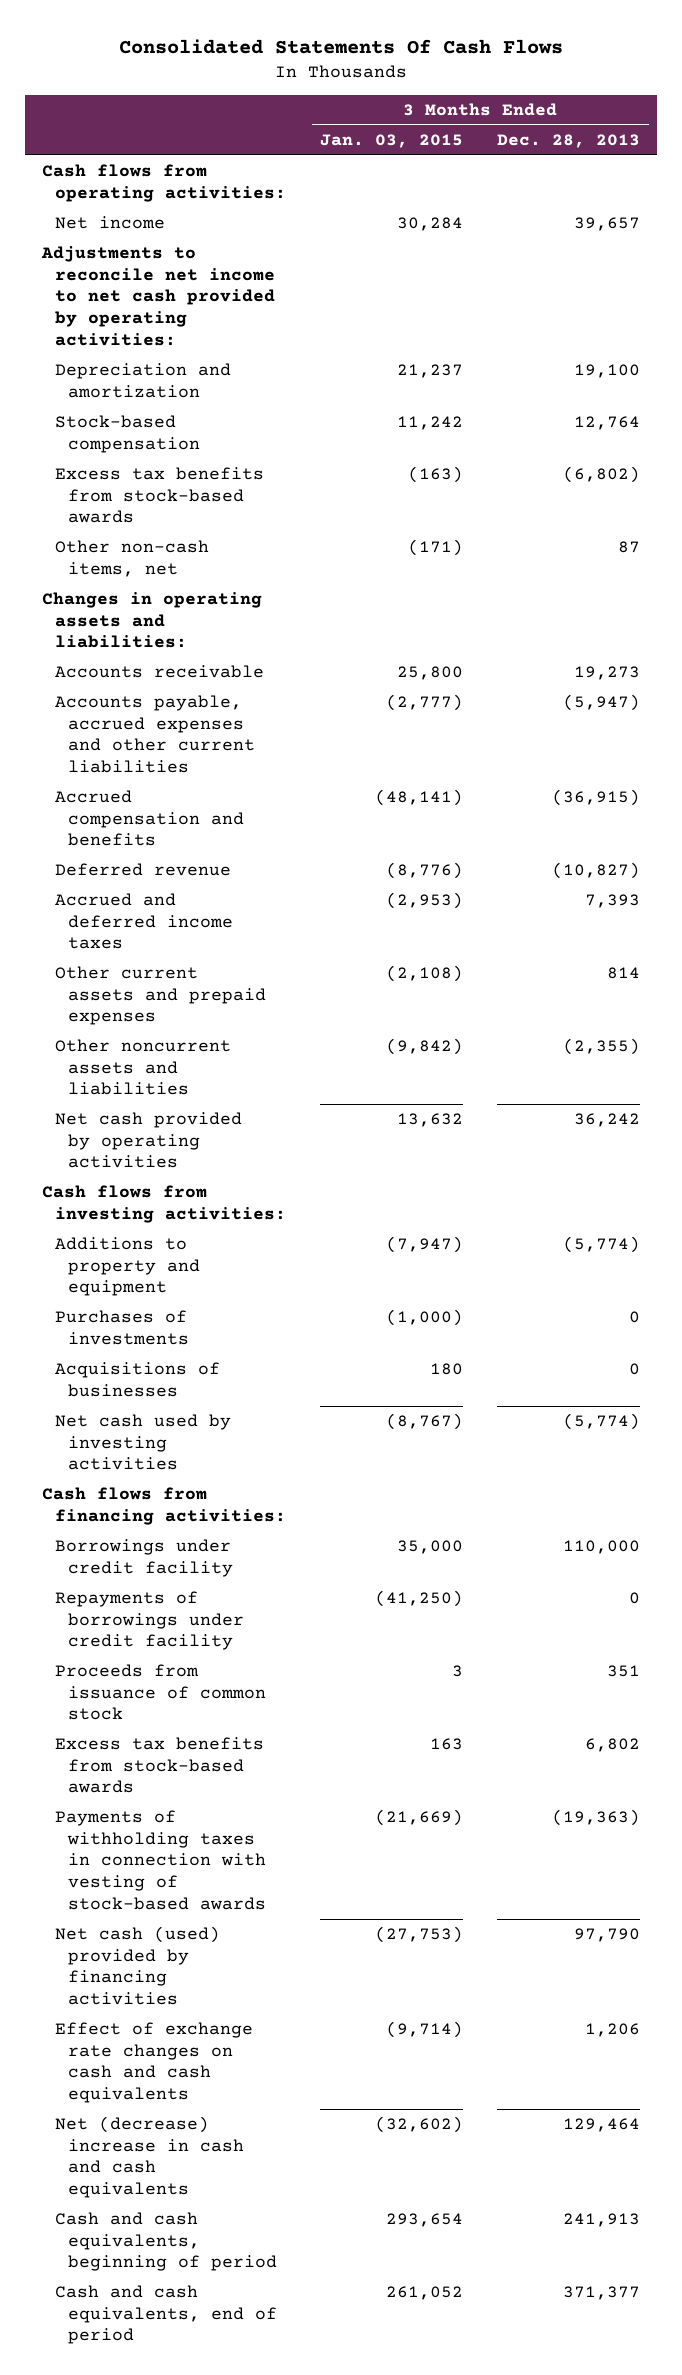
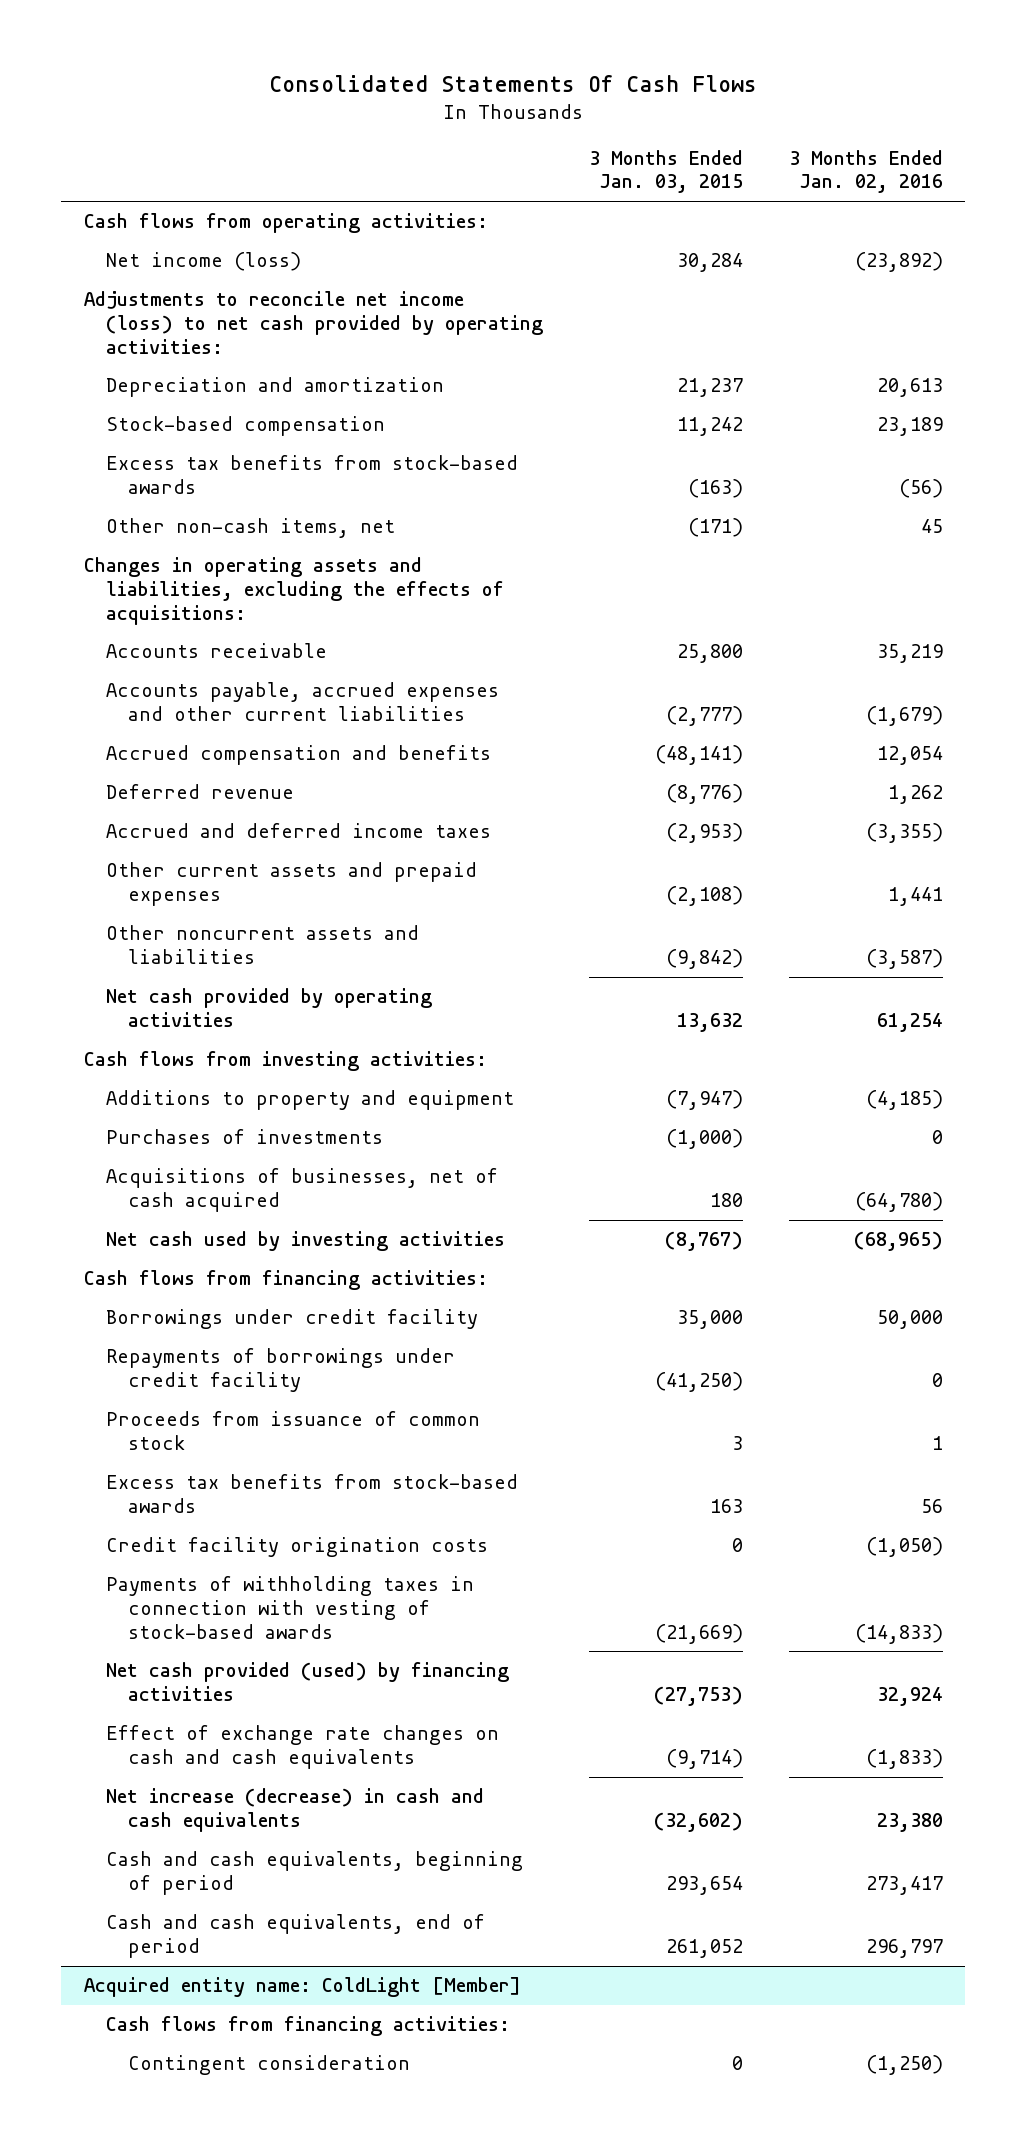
- | 3 Months Ended Jan. 03, 2015 | 3 Months Ended Dec. 28, 2013
+ | 3 Months Ended Jan. 03, 2015 | 3 Months Ended Jan. 02, 2016
- Net income | 30,284 | 39,657
- Adjustments to reconcile net income to net cash provided by operating activities:
+ Net income (loss) | 30,284 | (23,892)
+ Adjustments to reconcile net income (loss) to net cash provided by operating activities:
- Changes in operating assets and liabilities:
+ Changes in operating assets and liabilities, excluding the effects of acquisitions:
- Acquisitions of businesses | 180 | 0
+ Acquisitions of businesses, net of cash acquired | 180 | (64,780)
+ Credit facility origination costs | 0 | (1,050)
- Net cash (used) provided by financing activities | (27,753) | 97,790
+ Net cash provided (used) by financing activities | (27,753) | 32,924
- Net (decrease) increase in cash and cash equivalents | (32,602) | 129,464
+ Net increase (decrease) in cash and cash equivalents | (32,602) | 23,380
+ Acquired entity name: ColdLight [Member]
+ Cash flows from financing activities:
+ Contingent consideration | 0 | (1,250)

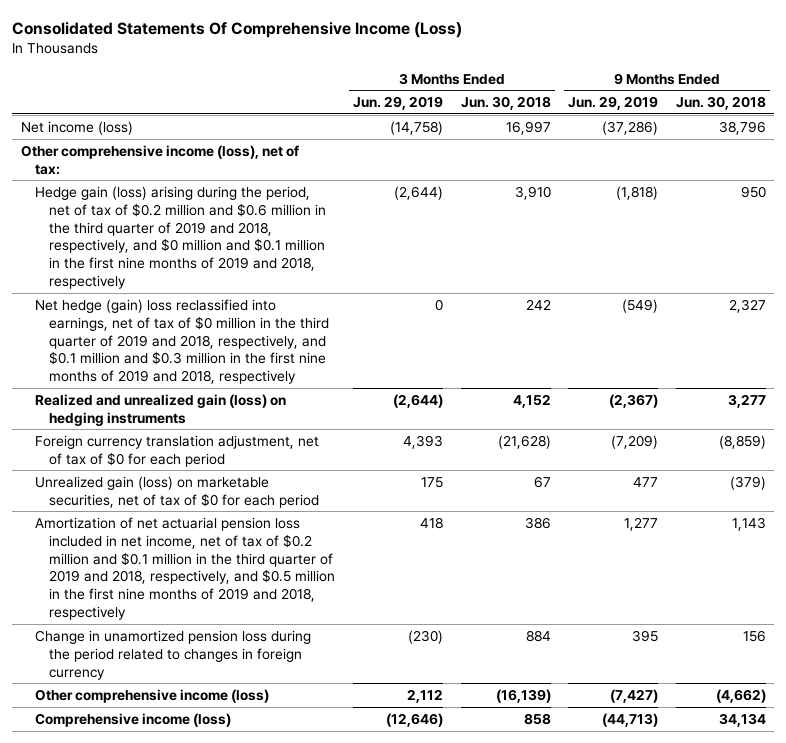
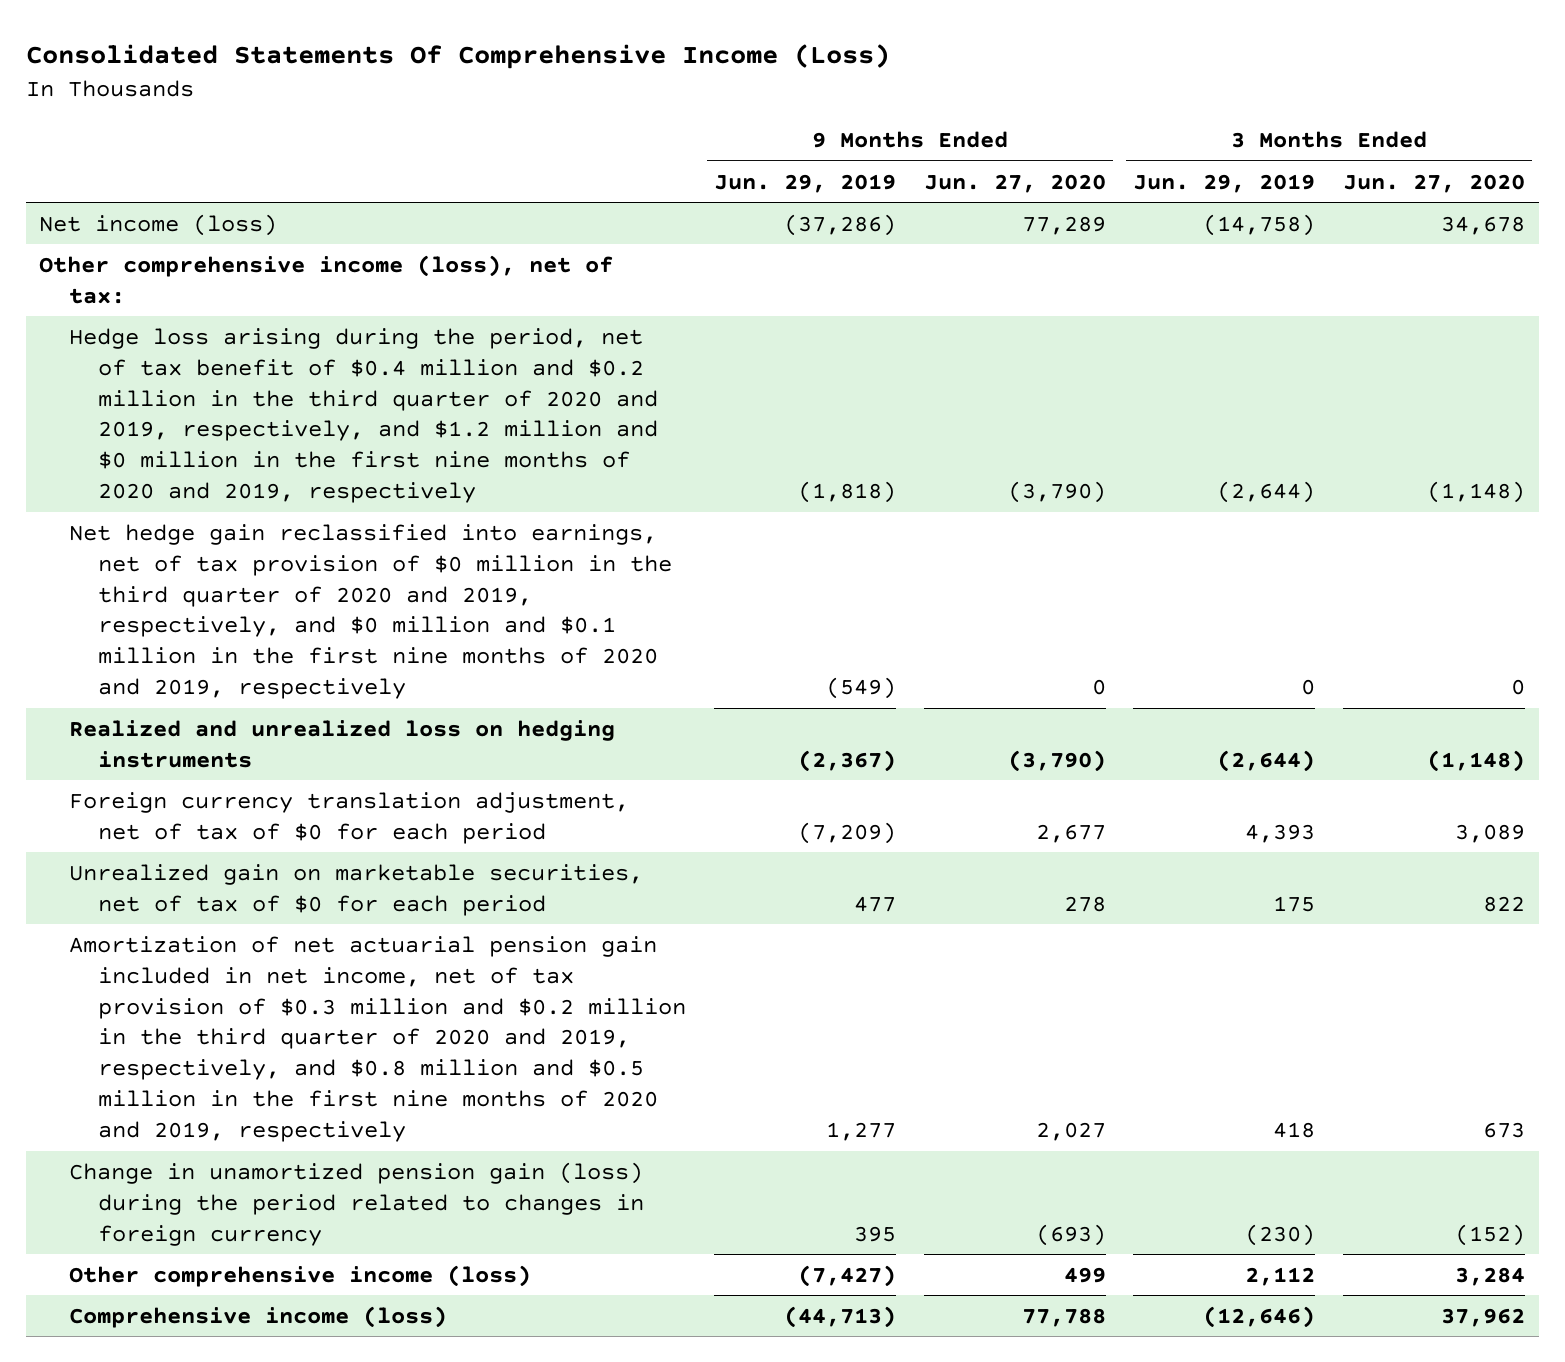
- | 3 Months Ended Jun. 29, 2019 | 3 Months Ended Jun. 30, 2018 | 9 Months Ended Jun. 29, 2019 | 9 Months Ended Jun. 30, 2018
+ | 9 Months Ended Jun. 29, 2019 | 9 Months Ended Jun. 27, 2020 | 3 Months Ended Jun. 29, 2019 | 3 Months Ended Jun. 27, 2020
- Hedge gain (loss) arising during the period, net of tax of $0.2 million and $0.6 million in the third quarter of 2019 and 2018, respectively, and $0 million and $0.1 million in the first nine months of 2019 and 2018, respectively | (2,644) | 3,910 | (1,818) | 950
- Net hedge (gain) loss reclassified into earnings, net of tax of $0 million in the third quarter of 2019 and 2018, respectively, and $0.1 million and $0.3 million in the first nine months of 2019 and 2018, respectively | 0 | 242 | (549) | 2,327
- Realized and unrealized gain (loss) on hedging instruments | (2,644) | 4,152 | (2,367) | 3,277
+ Hedge loss arising during the period, net of tax benefit of $0.4 million and $0.2 million in the third quarter of 2020 and 2019, respectively, and $1.2 million and $0 million in the first nine months of 2020 and 2019, respectively | (1,818) | (3,790) | (2,644) | (1,148)
+ Net hedge gain reclassified into earnings, net of tax provision of $0 million in the third quarter of 2020 and 2019, respectively, and $0 million and $0.1 million in the first nine months of 2020 and 2019, respectively | (549) | 0 | 0 | 0
+ Realized and unrealized loss on hedging instruments | (2,367) | (3,790) | (2,644) | (1,148)
- Unrealized gain (loss) on marketable securities, net of tax of $0 for each period | 175 | 67 | 477 | (379)
- Amortization of net actuarial pension loss included in net income, net of tax of $0.2 million and $0.1 million in the third quarter of 2019 and 2018, respectively, and $0.5 million in the first nine months of 2019 and 2018, respectively | 418 | 386 | 1,277 | 1,143
- Change in unamortized pension loss during the period related to changes in foreign currency | (230) | 884 | 395 | 156
+ Unrealized gain on marketable securities, net of tax of $0 for each period | 477 | 278 | 175 | 822
+ Amortization of net actuarial pension gain included in net income, net of tax provision of $0.3 million and $0.2 million in the third quarter of 2020 and 2019, respectively, and $0.8 million and $0.5 million in the first nine months of 2020 and 2019, respectively | 1,277 | 2,027 | 418 | 673
+ Change in unamortized pension gain (loss) during the period related to changes in foreign currency | 395 | (693) | (230) | (152)

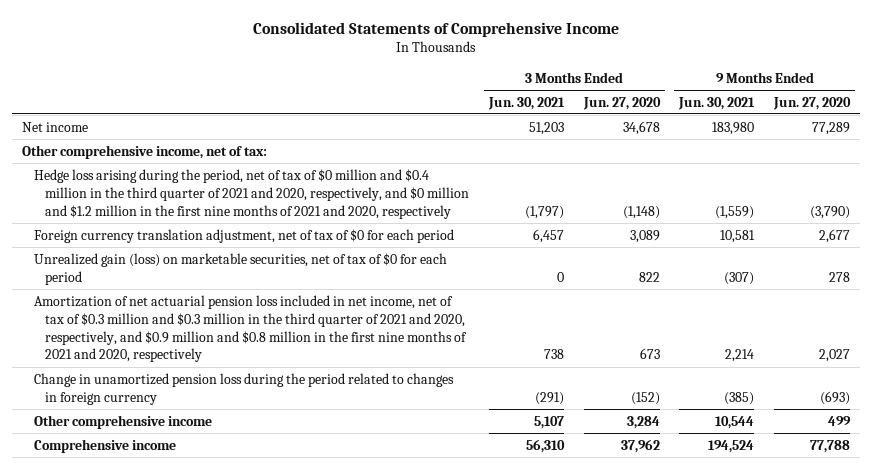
- Consolidated Statements Of Comprehensive Income (Loss)
+ Consolidated Statements of Comprehensive Income
- | 9 Months Ended Jun. 29, 2019 | 9 Months Ended Jun. 27, 2020 | 3 Months Ended Jun. 29, 2019 | 3 Months Ended Jun. 27, 2020
+ | 3 Months Ended Jun. 30, 2021 | 3 Months Ended Jun. 27, 2020 | 9 Months Ended Jun. 30, 2021 | 9 Months Ended Jun. 27, 2020
- Net income (loss) | (37,286) | 77,289 | (14,758) | 34,678
- Other comprehensive income (loss), net of tax:
- Hedge loss arising during the period, net of tax benefit of $0.4 million and $0.2 million in the third quarter of 2020 and 2019, respectively, and $1.2 million and $0 million in the first nine months of 2020 and 2019, respectively | (1,818) | (3,790) | (2,644) | (1,148)
- Net hedge gain reclassified into earnings, net of tax provision of $0 million in the third quarter of 2020 and 2019, respectively, and $0 million and $0.1 million in the first nine months of 2020 and 2019, respectively | (549) | 0 | 0 | 0
- Realized and unrealized loss on hedging instruments | (2,367) | (3,790) | (2,644) | (1,148)
+ Net income | 51,203 | 34,678 | 183,980 | 77,289
+ Other comprehensive income, net of tax:
+ Hedge loss arising during the period, net of tax of $0 million and $0.4 million in the third quarter of 2021 and 2020, respectively, and $0 million and $1.2 million in the first nine months of 2021 and 2020, respectively | (1,797) | (1,148) | (1,559) | (3,790)
- Unrealized gain on marketable securities, net of tax of $0 for each period | 477 | 278 | 175 | 822
- Amortization of net actuarial pension gain included in net income, net of tax provision of $0.3 million and $0.2 million in the third quarter of 2020 and 2019, respectively, and $0.8 million and $0.5 million in the first nine months of 2020 and 2019, respectively | 1,277 | 2,027 | 418 | 673
- Change in unamortized pension gain (loss) during the period related to changes in foreign currency | 395 | (693) | (230) | (152)
- Other comprehensive income (loss) | (7,427) | 499 | 2,112 | 3,284
- Comprehensive income (loss) | (44,713) | 77,788 | (12,646) | 37,962
+ Unrealized gain (loss) on marketable securities, net of tax of $0 for each period | 0 | 822 | (307) | 278
+ Amortization of net actuarial pension loss included in net income, net of tax of $0.3 million and $0.3 million in the third quarter of 2021 and 2020, respectively, and $0.9 million and $0.8 million in the first nine months of 2021 and 2020, respectively | 738 | 673 | 2,214 | 2,027
+ Change in unamortized pension loss during the period related to changes in foreign currency | (291) | (152) | (385) | (693)
+ Other comprehensive income | 5,107 | 3,284 | 10,544 | 499
+ Comprehensive income | 56,310 | 37,962 | 194,524 | 77,788

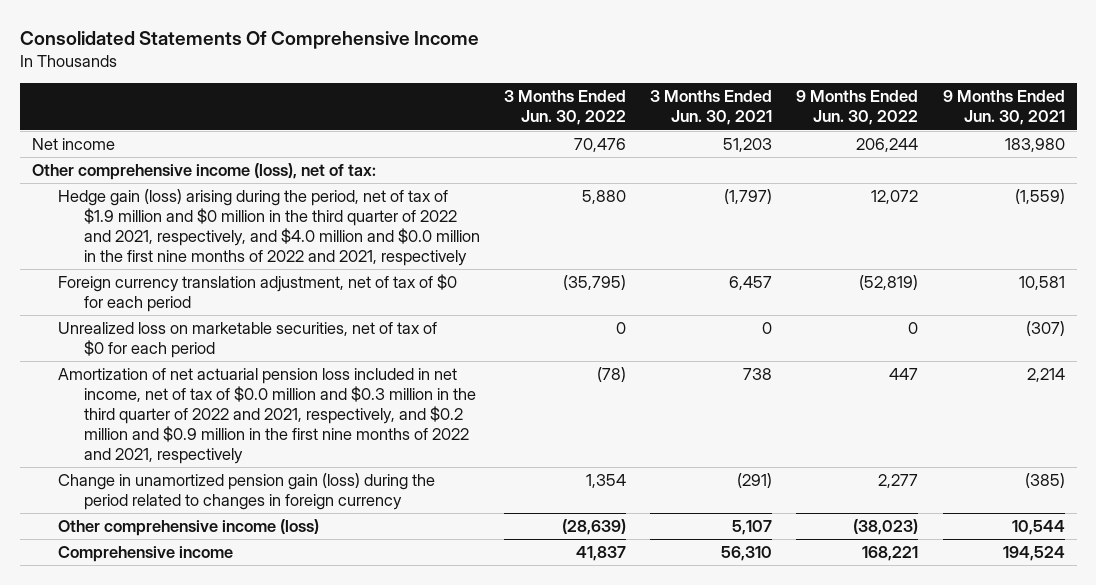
- Consolidated Statements of Comprehensive Income
+ Consolidated Statements Of Comprehensive Income
- | 3 Months Ended Jun. 30, 2021 | 3 Months Ended Jun. 27, 2020 | 9 Months Ended Jun. 30, 2021 | 9 Months Ended Jun. 27, 2020
+ | 3 Months Ended Jun. 30, 2022 | 3 Months Ended Jun. 30, 2021 | 9 Months Ended Jun. 30, 2022 | 9 Months Ended Jun. 30, 2021
- Other comprehensive income, net of tax:
- Hedge loss arising during the period, net of tax of $0 million and $0.4 million in the third quarter of 2021 and 2020, respectively, and $0 million and $1.2 million in the first nine months of 2021 and 2020, respectively | (1,797) | (1,148) | (1,559) | (3,790)
+ Other comprehensive income (loss), net of tax:
+ Hedge gain (loss) arising during the period, net of tax of $1.9 million and $0 million in the third quarter of 2022 and 2021, respectively, and $4.0 million and $0.0 million in the first nine months of 2022 and 2021, respectively | 5,880 | (1,797) | 12,072 | (1,559)
- Unrealized gain (loss) on marketable securities, net of tax of $0 for each period | 0 | 822 | (307) | 278
- Amortization of net actuarial pension loss included in net income, net of tax of $0.3 million and $0.3 million in the third quarter of 2021 and 2020, respectively, and $0.9 million and $0.8 million in the first nine months of 2021 and 2020, respectively | 738 | 673 | 2,214 | 2,027
- Change in unamortized pension loss during the period related to changes in foreign currency | (291) | (152) | (385) | (693)
- Other comprehensive income | 5,107 | 3,284 | 10,544 | 499
+ Unrealized loss on marketable securities, net of tax of $0 for each period | 0 | 0 | 0 | (307)
+ Amortization of net actuarial pension loss included in net income, net of tax of $0.0 million and $0.3 million in the third quarter of 2022 and 2021, respectively, and $0.2 million and $0.9 million in the first nine months of 2022 and 2021, respectively | (78) | 738 | 447 | 2,214
+ Change in unamortized pension gain (loss) during the period related to changes in foreign currency | 1,354 | (291) | 2,277 | (385)
+ Other comprehensive income (loss) | (28,639) | 5,107 | (38,023) | 10,544

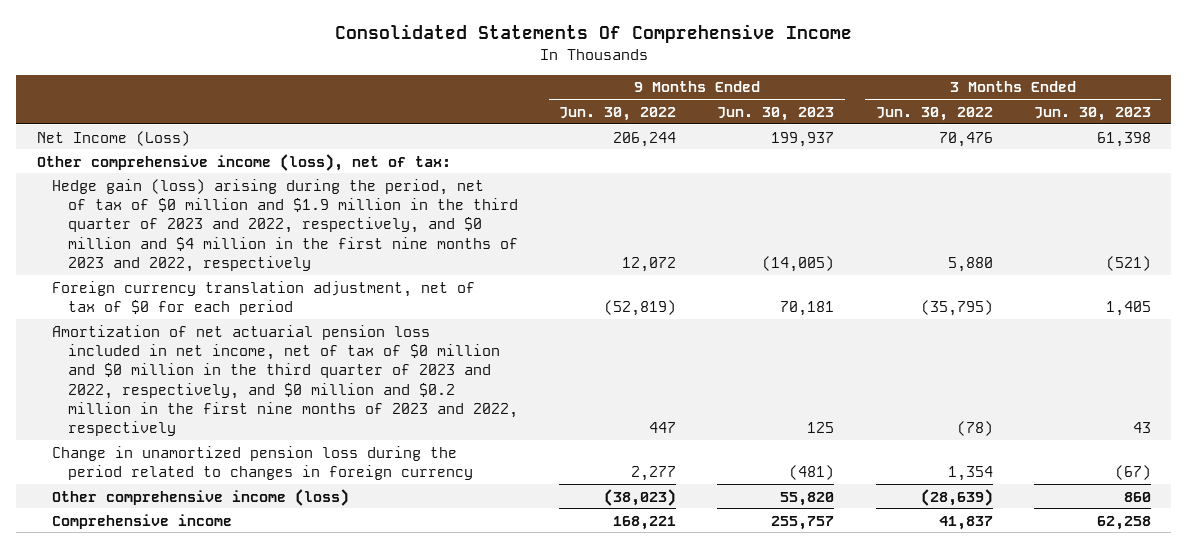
- | 3 Months Ended Jun. 30, 2022 | 3 Months Ended Jun. 30, 2021 | 9 Months Ended Jun. 30, 2022 | 9 Months Ended Jun. 30, 2021
+ | 9 Months Ended Jun. 30, 2022 | 9 Months Ended Jun. 30, 2023 | 3 Months Ended Jun. 30, 2022 | 3 Months Ended Jun. 30, 2023
- Net income | 70,476 | 51,203 | 206,244 | 183,980
+ Net Income (Loss) | 206,244 | 199,937 | 70,476 | 61,398
- Hedge gain (loss) arising during the period, net of tax of $1.9 million and $0 million in the third quarter of 2022 and 2021, respectively, and $4.0 million and $0.0 million in the first nine months of 2022 and 2021, respectively | 5,880 | (1,797) | 12,072 | (1,559)
+ Hedge gain (loss) arising during the period, net of tax of $0 million and $1.9 million in the third quarter of 2023 and 2022, respectively, and $0 million and $4 million in the first nine months of 2023 and 2022, respectively | 12,072 | (14,005) | 5,880 | (521)
- Unrealized loss on marketable securities, net of tax of $0 for each period | 0 | 0 | 0 | (307)
- Amortization of net actuarial pension loss included in net income, net of tax of $0.0 million and $0.3 million in the third quarter of 2022 and 2021, respectively, and $0.2 million and $0.9 million in the first nine months of 2022 and 2021, respectively | (78) | 738 | 447 | 2,214
- Change in unamortized pension gain (loss) during the period related to changes in foreign currency | 1,354 | (291) | 2,277 | (385)
+ Amortization of net actuarial pension loss included in net income, net of tax of $0 million and $0 million in the third quarter of 2023 and 2022, respectively, and $0 million and $0.2 million in the first nine months of 2023 and 2022, respectively | 447 | 125 | (78) | 43
+ Change in unamortized pension loss during the period related to changes in foreign currency | 2,277 | (481) | 1,354 | (67)

